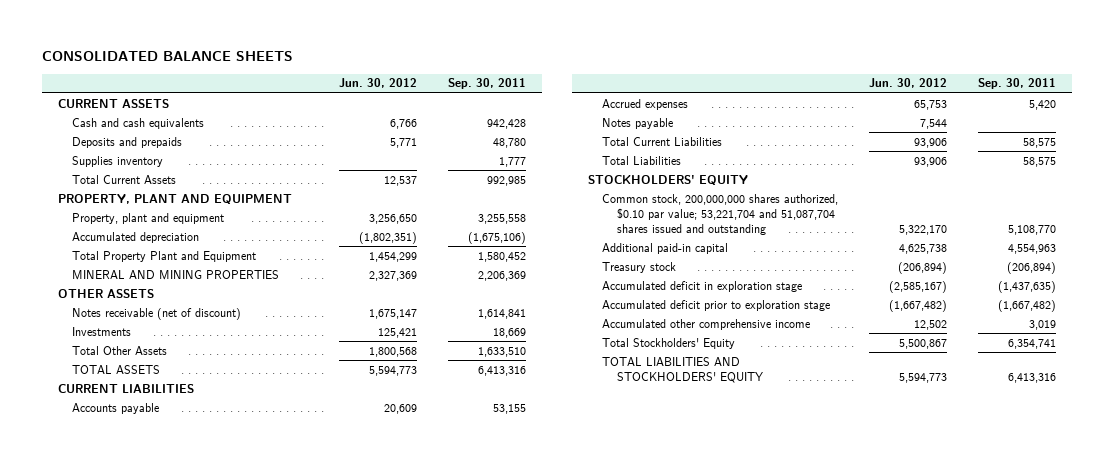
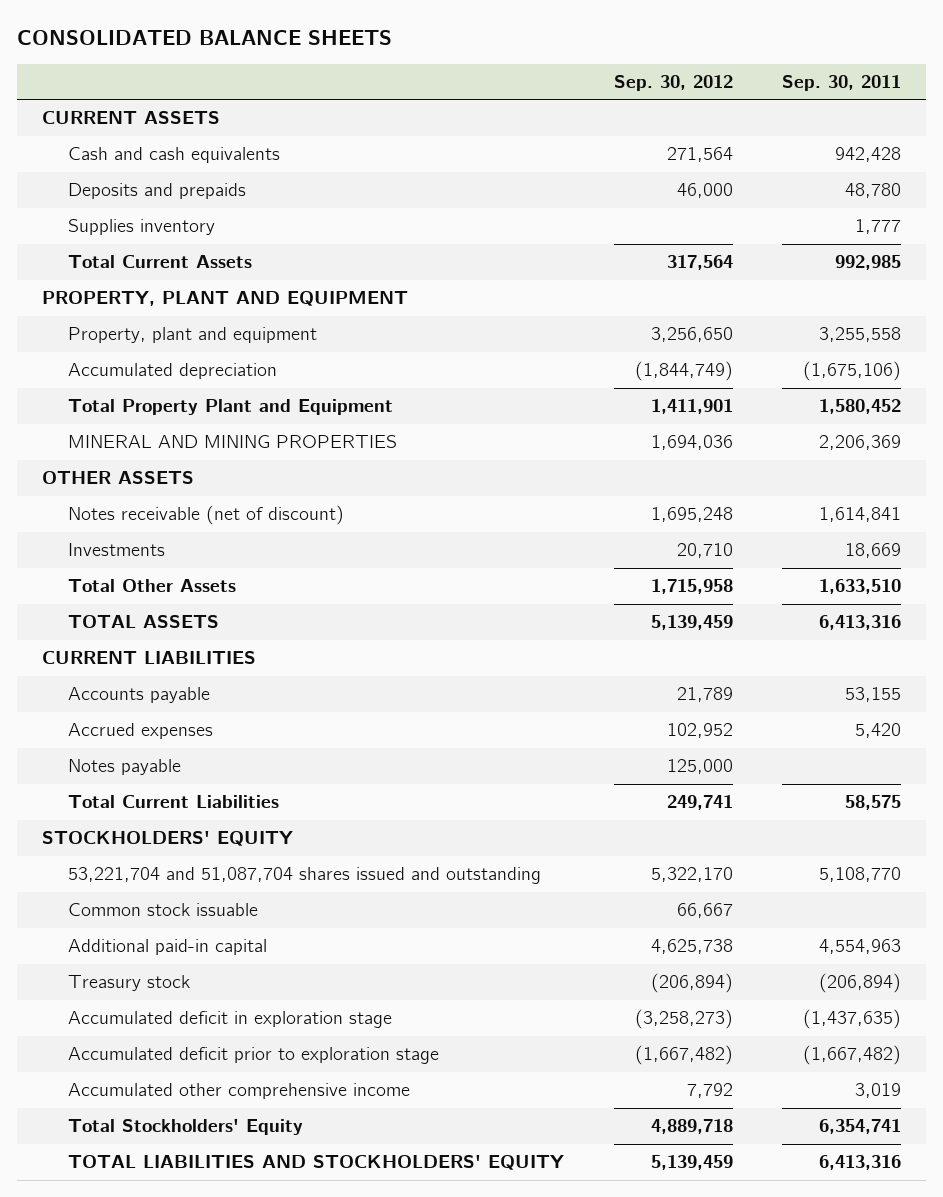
- | Jun. 30, 2012 | Sep. 30, 2011
+ | Sep. 30, 2012 | Sep. 30, 2011
- Total Liabilities | 93,906 | 58,575
- Common stock, 200,000,000 shares authorized, $0.10 par value; 53,221,704 and 51,087,704 shares issued and outstanding | 5,322,170 | 5,108,770
+ 53,221,704 and 51,087,704 shares issued and outstanding | 5,322,170 | 5,108,770
+ Common stock issuable | 66,667 |

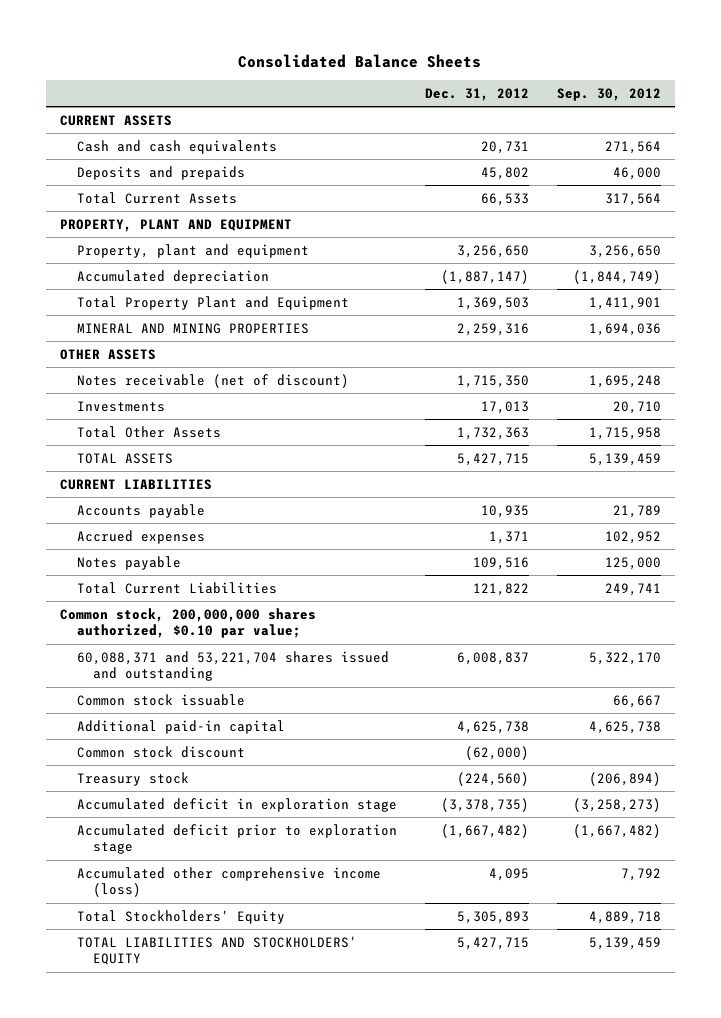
- CONSOLIDATED BALANCE SHEETS
+ Consolidated Balance Sheets
- | Sep. 30, 2012 | Sep. 30, 2011
+ | Dec. 31, 2012 | Sep. 30, 2012
- Supplies inventory | | 1,777
- STOCKHOLDERS' EQUITY
- 53,221,704 and 51,087,704 shares issued and outstanding | 5,322,170 | 5,108,770
+ Common stock, 200,000,000 shares authorized, $0.10 par value;
+ 60,088,371 and 53,221,704 shares issued and outstanding | 6,008,837 | 5,322,170
+ Common stock discount | (62,000) |
- Accumulated other comprehensive income | 7,792 | 3,019
+ Accumulated other comprehensive income (loss) | 4,095 | 7,792

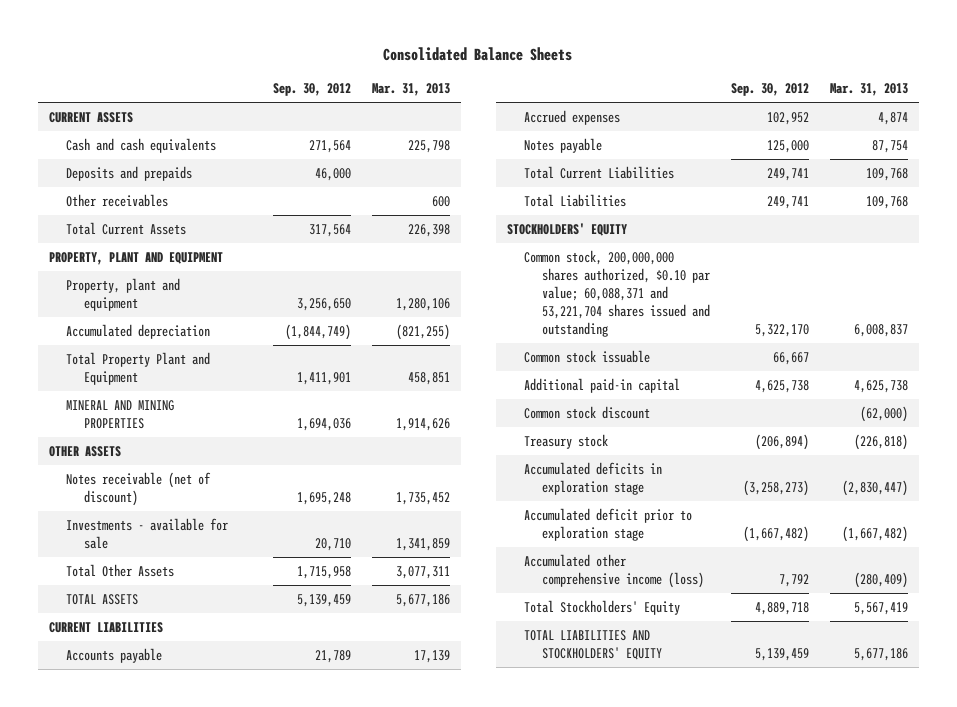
- | Dec. 31, 2012 | Sep. 30, 2012
+ | Sep. 30, 2012 | Mar. 31, 2013
+ Other receivables | | 600
- Investments | 17,013 | 20,710
+ Investments - available for sale | 20,710 | 1,341,859
- Common stock, 200,000,000 shares authorized, $0.10 par value;
- 60,088,371 and 53,221,704 shares issued and outstanding | 6,008,837 | 5,322,170
+ Total Liabilities | 249,741 | 109,768
+ STOCKHOLDERS' EQUITY
+ Common stock, 200,000,000 shares authorized, $0.10 par value; 60,088,371 and 53,221,704 shares issued and outstanding | 5,322,170 | 6,008,837
- Accumulated deficit in exploration stage | (3,378,735) | (3,258,273)
+ Accumulated deficits in exploration stage | (3,258,273) | (2,830,447)

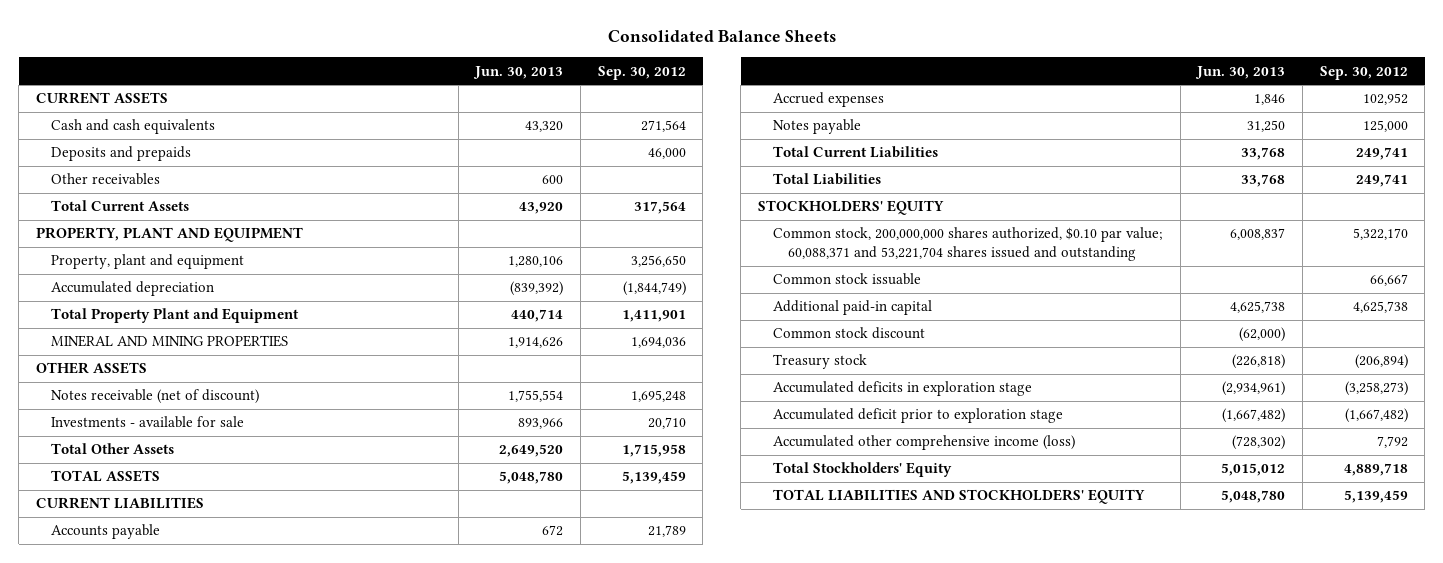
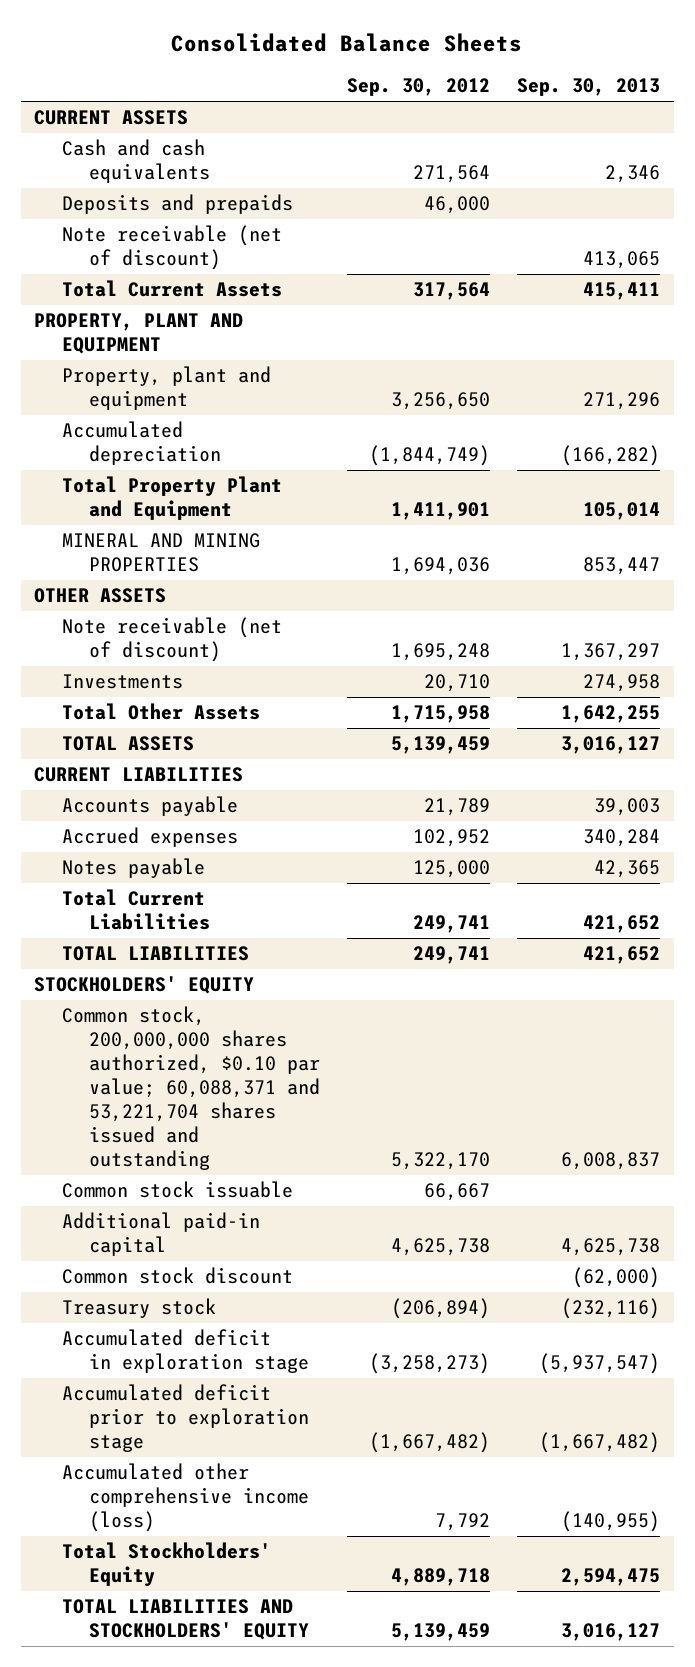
- | Jun. 30, 2013 | Sep. 30, 2012
+ | Sep. 30, 2012 | Sep. 30, 2013
- Other receivables | 600 |
+ Note receivable (net of discount) | | 413,065
- Notes receivable (net of discount) | 1,755,554 | 1,695,248
- Investments - available for sale | 893,966 | 20,710
+ Note receivable (net of discount) | 1,695,248 | 1,367,297
+ Investments | 20,710 | 274,958
- Total Liabilities | 33,768 | 249,741
+ TOTAL LIABILITIES | 249,741 | 421,652
- Accumulated deficits in exploration stage | (2,934,961) | (3,258,273)
+ Accumulated deficit in exploration stage | (3,258,273) | (5,937,547)

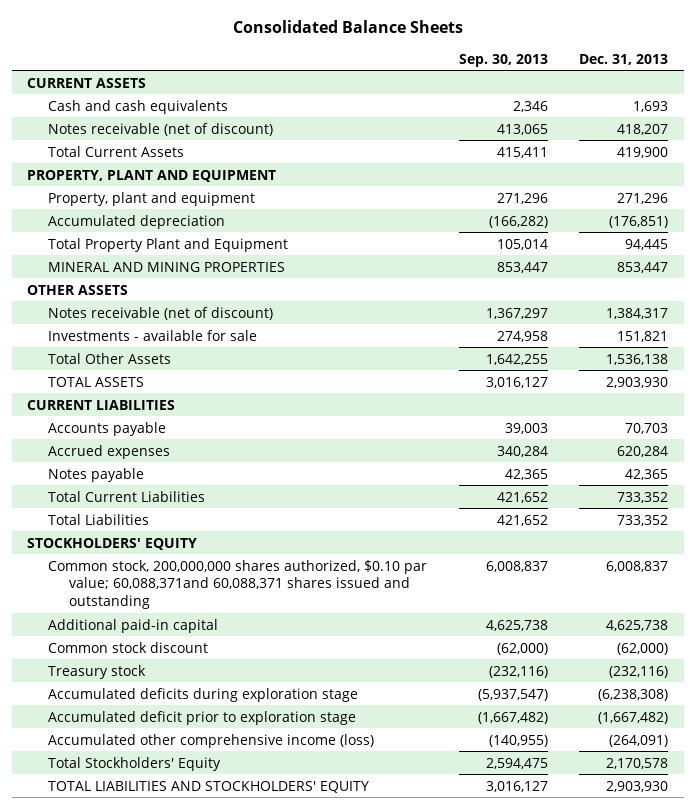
- | Sep. 30, 2012 | Sep. 30, 2013
+ | Sep. 30, 2013 | Dec. 31, 2013
- Deposits and prepaids | 46,000 |
- Note receivable (net of discount) | | 413,065
+ Notes receivable (net of discount) | 413,065 | 418,207
- Note receivable (net of discount) | 1,695,248 | 1,367,297
- Investments | 20,710 | 274,958
+ Notes receivable (net of discount) | 1,367,297 | 1,384,317
+ Investments - available for sale | 274,958 | 151,821
- TOTAL LIABILITIES | 249,741 | 421,652
+ Total Liabilities | 421,652 | 733,352
- Common stock, 200,000,000 shares authorized, $0.10 par value; 60,088,371 and 53,221,704 shares issued and outstanding | 5,322,170 | 6,008,837
- Common stock issuable | 66,667 |
+ Common stock, 200,000,000 shares authorized, $0.10 par value; 60,088,371and 60,088,371 shares issued and outstanding | 6,008,837 | 6,008,837
- Accumulated deficit in exploration stage | (3,258,273) | (5,937,547)
+ Accumulated deficits during exploration stage | (5,937,547) | (6,238,308)

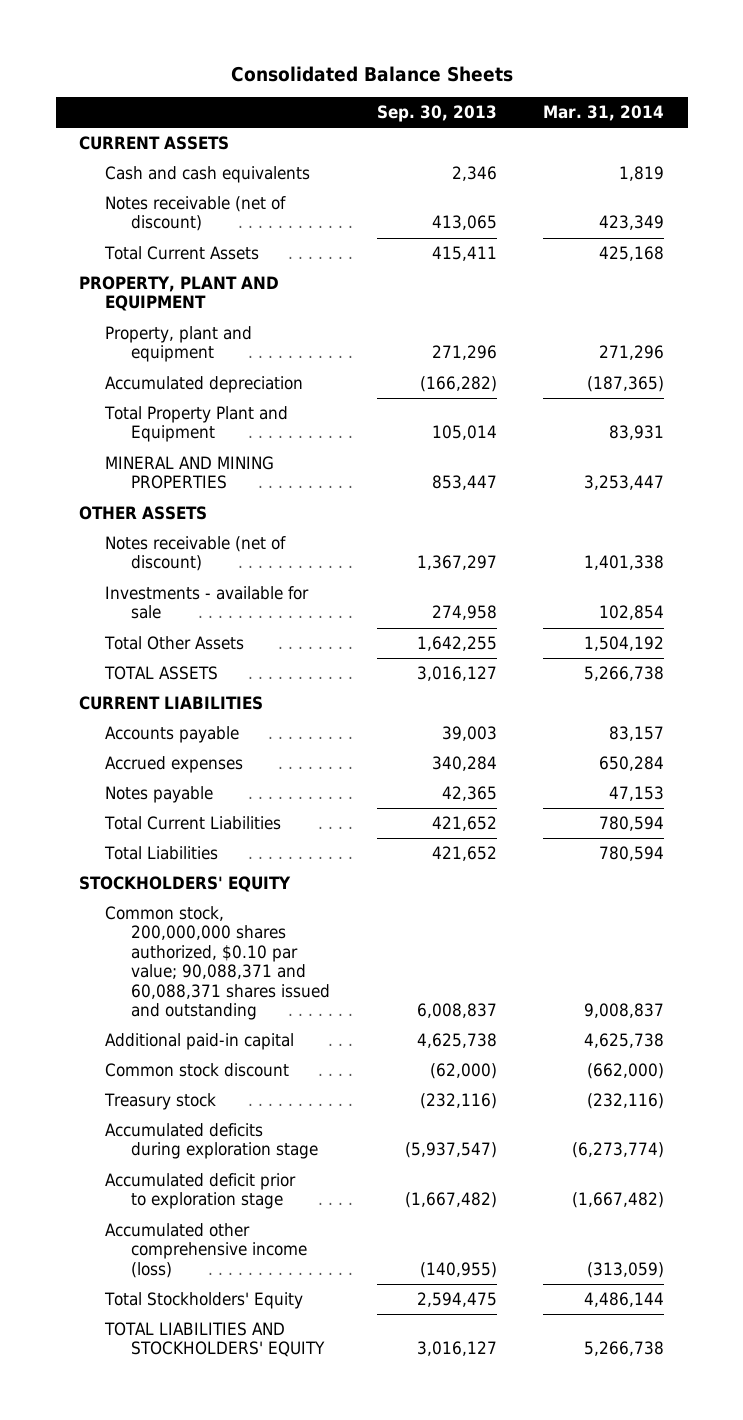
- | Sep. 30, 2013 | Dec. 31, 2013
+ | Sep. 30, 2013 | Mar. 31, 2014
- Common stock, 200,000,000 shares authorized, $0.10 par value; 60,088,371and 60,088,371 shares issued and outstanding | 6,008,837 | 6,008,837
+ Common stock, 200,000,000 shares authorized, $0.10 par value; 90,088,371 and 60,088,371 shares issued and outstanding | 6,008,837 | 9,008,837

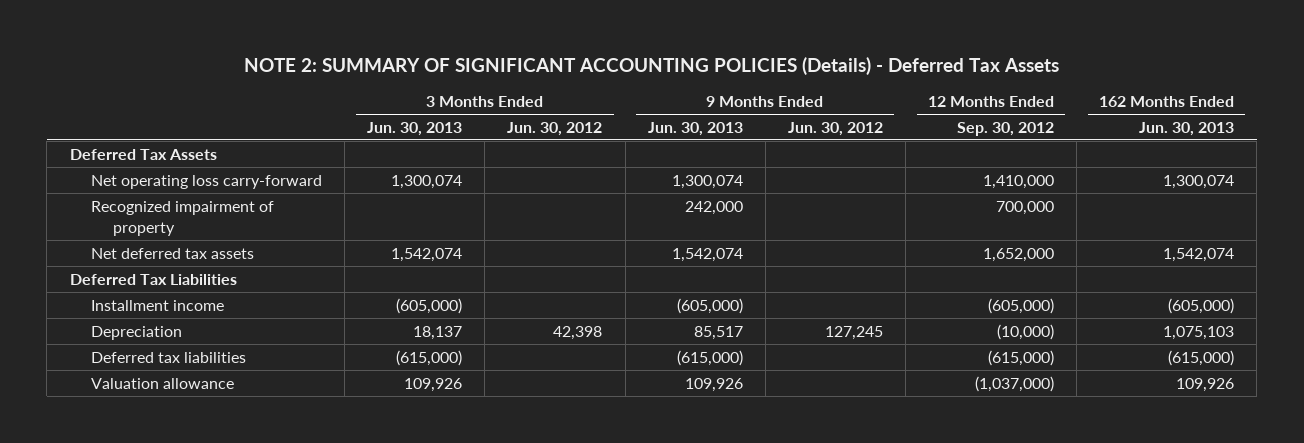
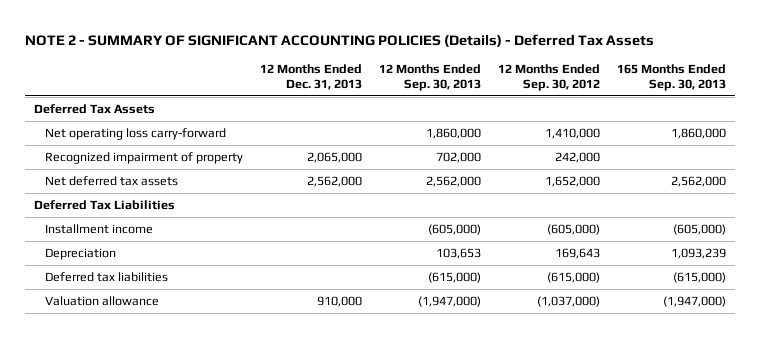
- NOTE 2: SUMMARY OF SIGNIFICANT ACCOUNTING POLICIES (Details) - Deferred Tax Assets
+ NOTE 2 - SUMMARY OF SIGNIFICANT ACCOUNTING POLICIES (Details) - Deferred Tax Assets
- | 3 Months Ended Jun. 30, 2013 | 3 Months Ended Jun. 30, 2012 | 9 Months Ended Jun. 30, 2013 | 9 Months Ended Jun. 30, 2012 | 12 Months Ended Sep. 30, 2012 | 162 Months Ended Jun. 30, 2013
+ | 12 Months Ended Dec. 31, 2013 | 12 Months Ended Sep. 30, 2013 | 12 Months Ended Sep. 30, 2012 | 165 Months Ended Sep. 30, 2013
- Recognized impairment of property | | | 242,000 | | 700,000 |
+ Recognized impairment of property | 2,065,000 | 702,000 | 242,000 |
- Depreciation | 18,137 | 42,398 | 85,517 | 127,245 | (10,000) | 1,075,103
+ Depreciation | | 103,653 | 169,643 | 1,093,239

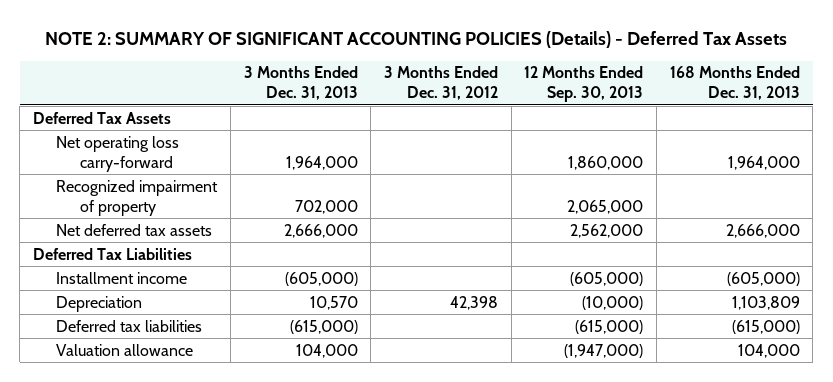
- NOTE 2 - SUMMARY OF SIGNIFICANT ACCOUNTING POLICIES (Details) - Deferred Tax Assets
+ NOTE 2: SUMMARY OF SIGNIFICANT ACCOUNTING POLICIES (Details) - Deferred Tax Assets
- | 12 Months Ended Dec. 31, 2013 | 12 Months Ended Sep. 30, 2013 | 12 Months Ended Sep. 30, 2012 | 165 Months Ended Sep. 30, 2013
+ | 3 Months Ended Dec. 31, 2013 | 3 Months Ended Dec. 31, 2012 | 12 Months Ended Sep. 30, 2013 | 168 Months Ended Dec. 31, 2013
- Recognized impairment of property | 2,065,000 | 702,000 | 242,000 |
+ Recognized impairment of property | 702,000 | | 2,065,000 |
- Depreciation | | 103,653 | 169,643 | 1,093,239
+ Depreciation | 10,570 | 42,398 | (10,000) | 1,103,809

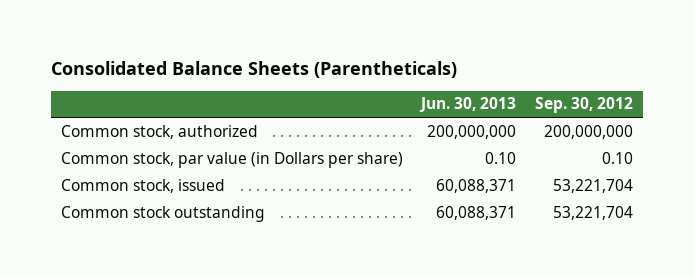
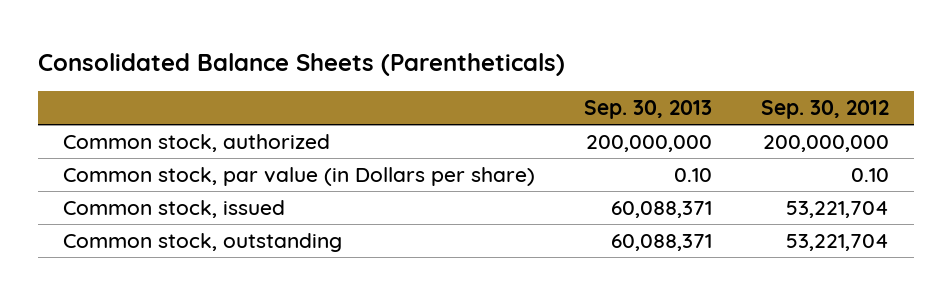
- | Jun. 30, 2013 | Sep. 30, 2012
+ | Sep. 30, 2013 | Sep. 30, 2012
- Common stock outstanding | 60,088,371 | 53,221,704
+ Common stock, outstanding | 60,088,371 | 53,221,704

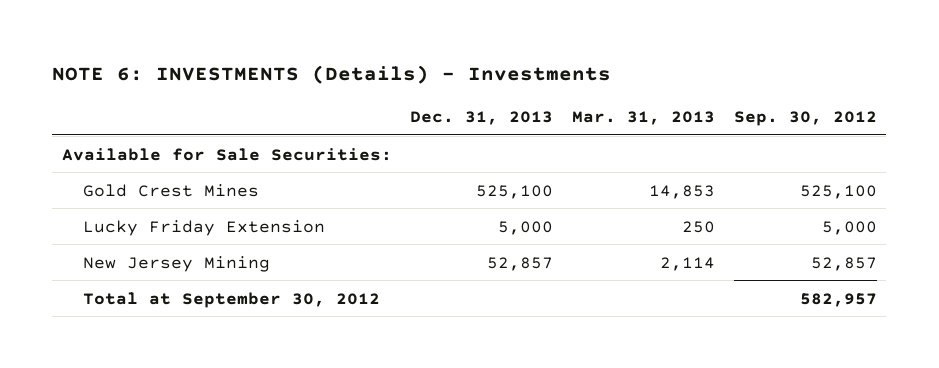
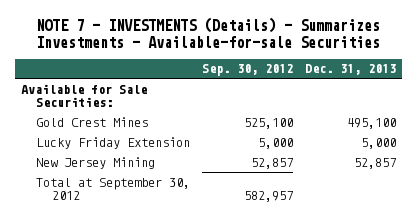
- NOTE 6: INVESTMENTS (Details) - Investments
+ NOTE 7 - INVESTMENTS (Details) - Summarizes Investments - Available-for-sale Securities
- | Dec. 31, 2013 | Mar. 31, 2013 | Sep. 30, 2012
+ | Sep. 30, 2012 | Dec. 31, 2013
- Gold Crest Mines | 525,100 | 14,853 | 525,100
+ Gold Crest Mines | 525,100 | 495,100

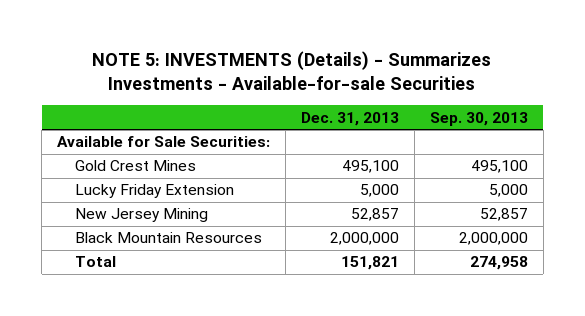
- NOTE 7 - INVESTMENTS (Details) - Summarizes Investments - Available-for-sale Securities
+ NOTE 5: INVESTMENTS (Details) - Summarizes Investments - Available-for-sale Securities
- | Sep. 30, 2012 | Dec. 31, 2013
+ | Dec. 31, 2013 | Sep. 30, 2013
- Total at September 30, 2012 | 582,957 |
+ Black Mountain Resources | 2,000,000 | 2,000,000
+ Total | 151,821 | 274,958

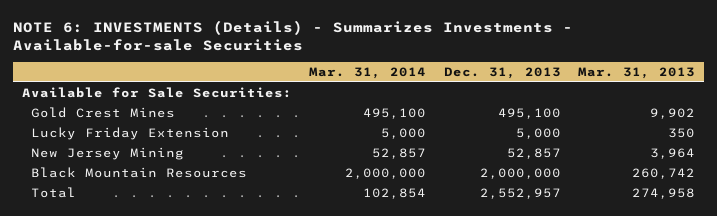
- NOTE 5: INVESTMENTS (Details) - Summarizes Investments - Available-for-sale Securities
+ NOTE 6: INVESTMENTS (Details) - Summarizes Investments - Available-for-sale Securities
- | Dec. 31, 2013 | Sep. 30, 2013
+ | Mar. 31, 2014 | Dec. 31, 2013 | Mar. 31, 2013
- Total | 151,821 | 274,958
+ Total | 102,854 | 2,552,957 | 274,958

